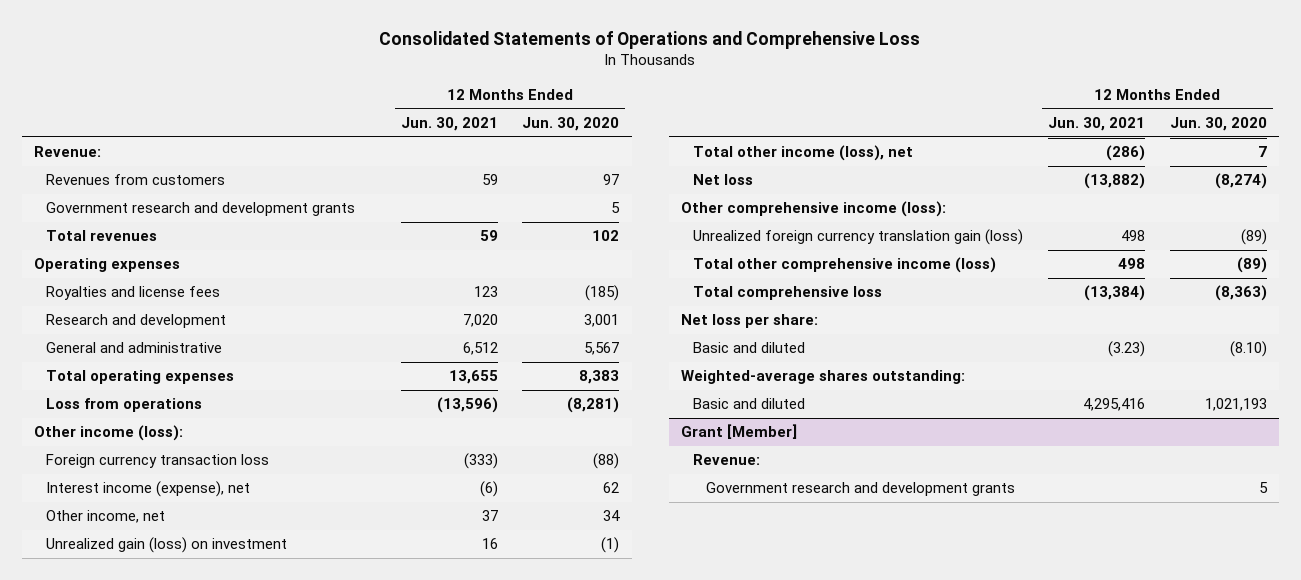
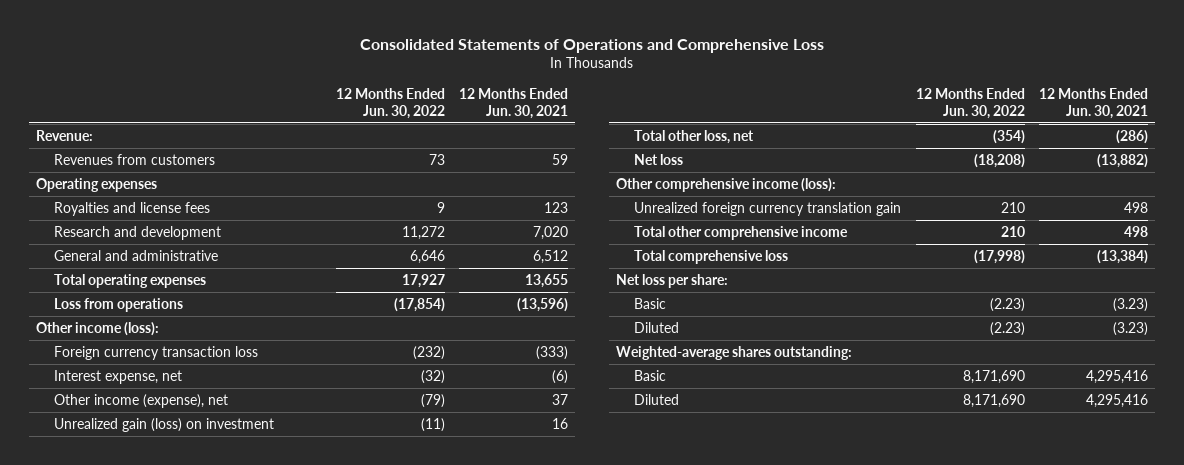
- | 12 Months Ended Jun. 30, 2021 | 12 Months Ended Jun. 30, 2020
+ | 12 Months Ended Jun. 30, 2022 | 12 Months Ended Jun. 30, 2021
- Government research and development grants | | 5
- Total revenues | 59 | 102
- Interest income (expense), net | (6) | 62
- Other income, net | 37 | 34
+ Interest expense, net | (32) | (6)
+ Other income (expense), net | (79) | 37
- Total other income (loss), net | (286) | 7
+ Total other loss, net | (354) | (286)
- Unrealized foreign currency translation gain (loss) | 498 | (89)
- Total other comprehensive income (loss) | 498 | (89)
+ Unrealized foreign currency translation gain | 210 | 498
+ Total other comprehensive income | 210 | 498
- Basic and diluted | (3.23) | (8.10)
+ Basic | (2.23) | (3.23)
+ Diluted | (2.23) | (3.23)
- Basic and diluted | 4,295,416 | 1,021,193
- Grant [Member]
- Revenue:
- Government research and development grants | | 5
+ Basic | 8,171,690 | 4,295,416
+ Diluted | 8,171,690 | 4,295,416

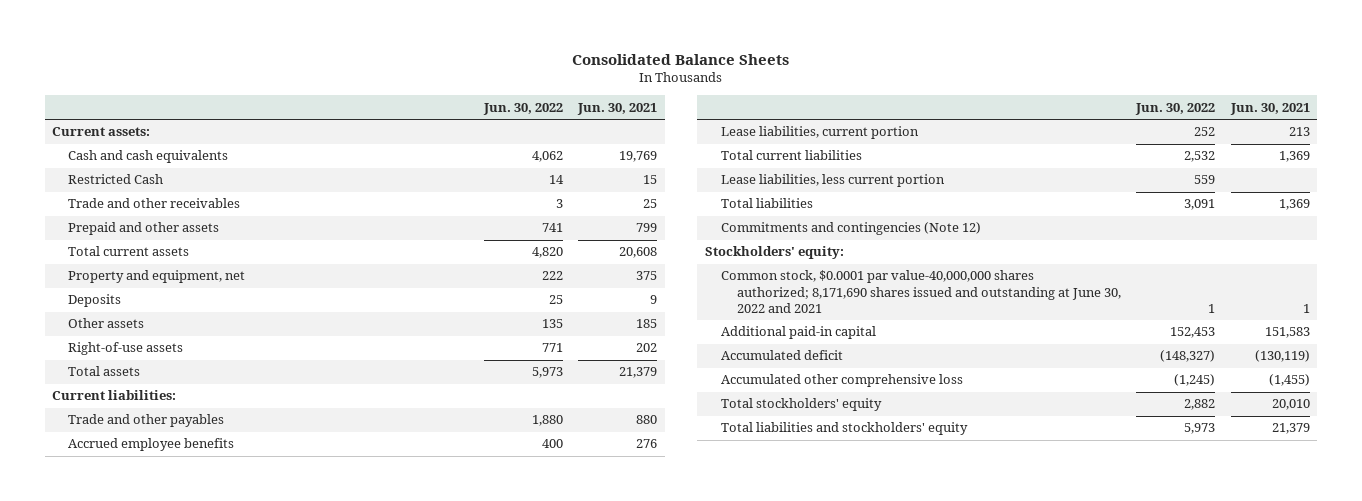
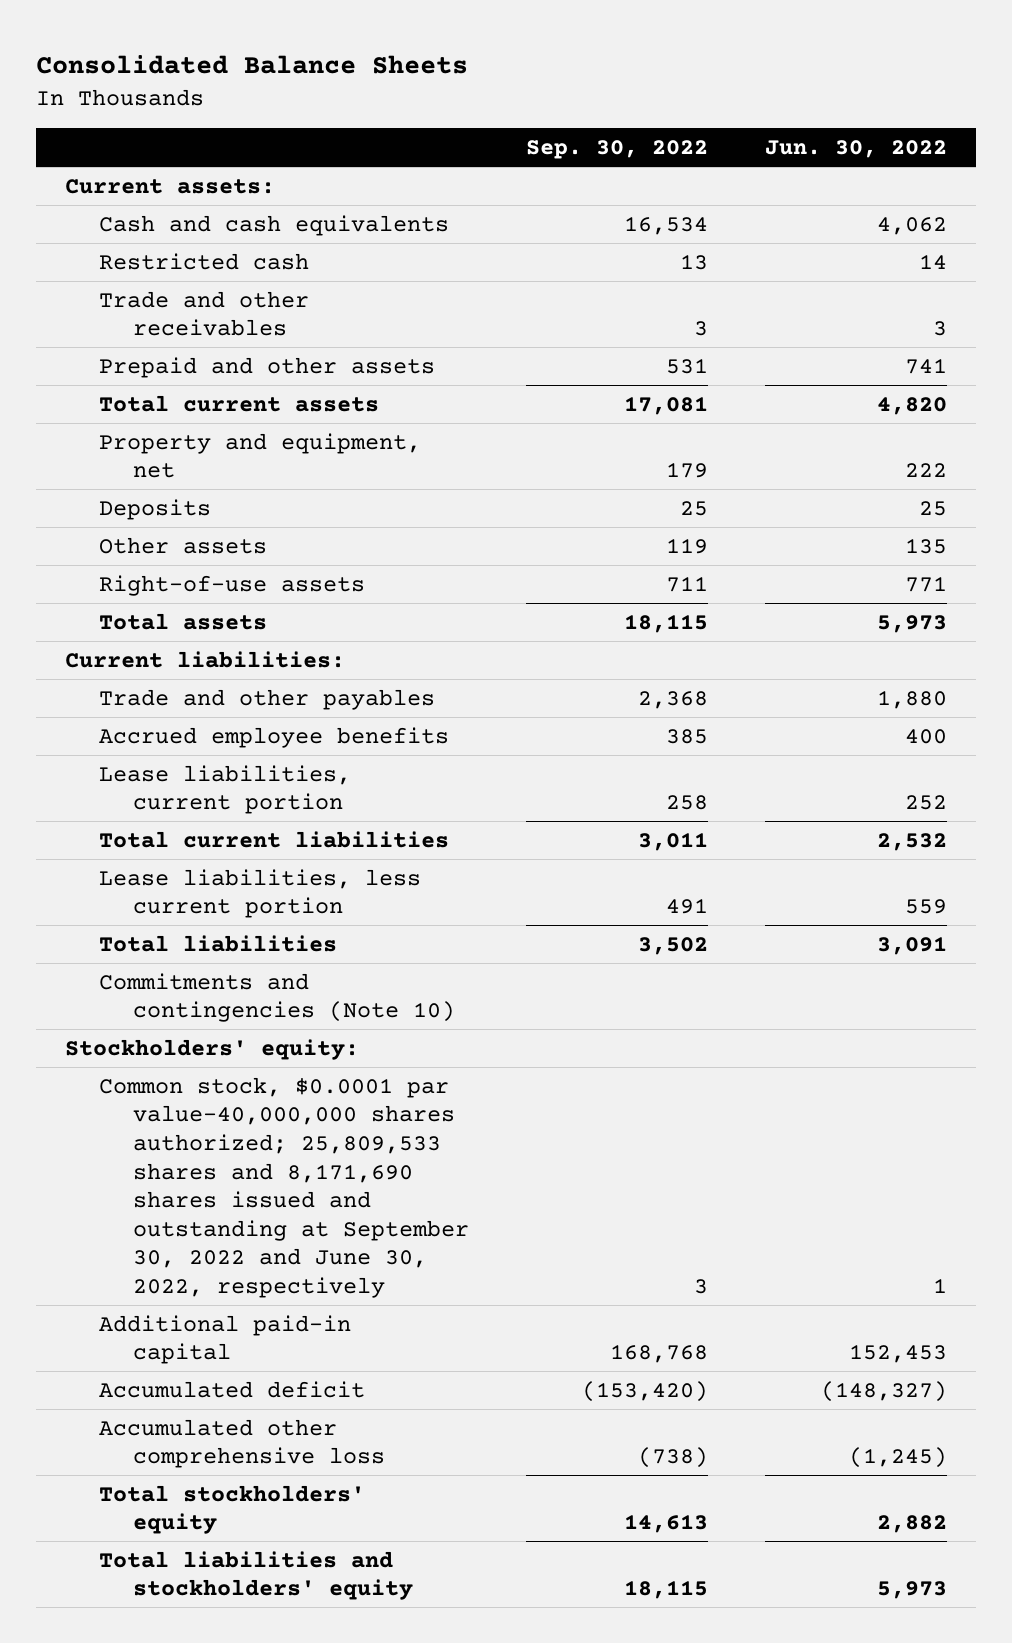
- | Jun. 30, 2022 | Jun. 30, 2021
+ | Sep. 30, 2022 | Jun. 30, 2022
- Restricted Cash | 14 | 15
+ Restricted cash | 13 | 14
- Commitments and contingencies (Note 12)
+ Commitments and contingencies (Note 10)
- Common stock, $0.0001 par value-40,000,000 shares authorized; 8,171,690 shares issued and outstanding at June 30, 2022 and 2021 | 1 | 1
+ Common stock, $0.0001 par value-40,000,000 shares authorized; 25,809,533 shares and 8,171,690 shares issued and outstanding at September 30, 2022 and June 30, 2022, respectively | 3 | 1

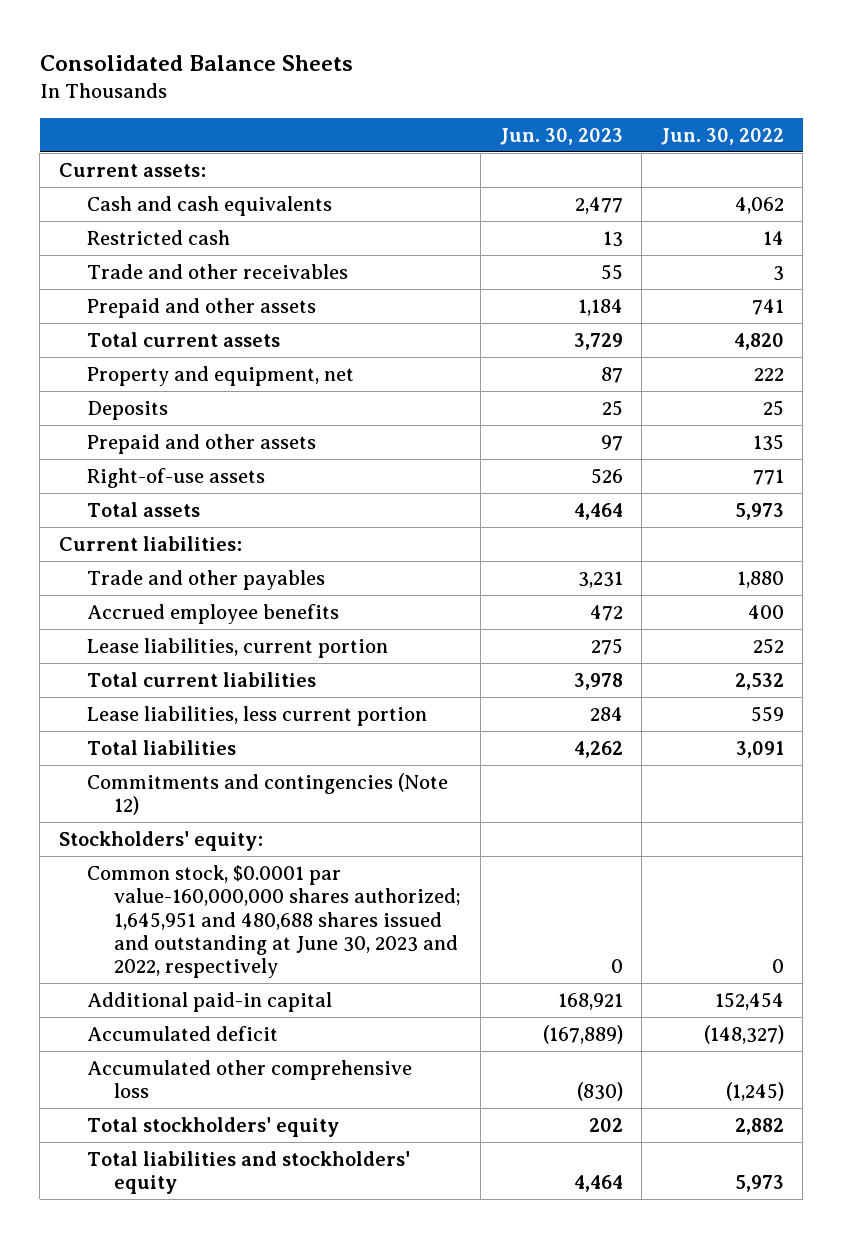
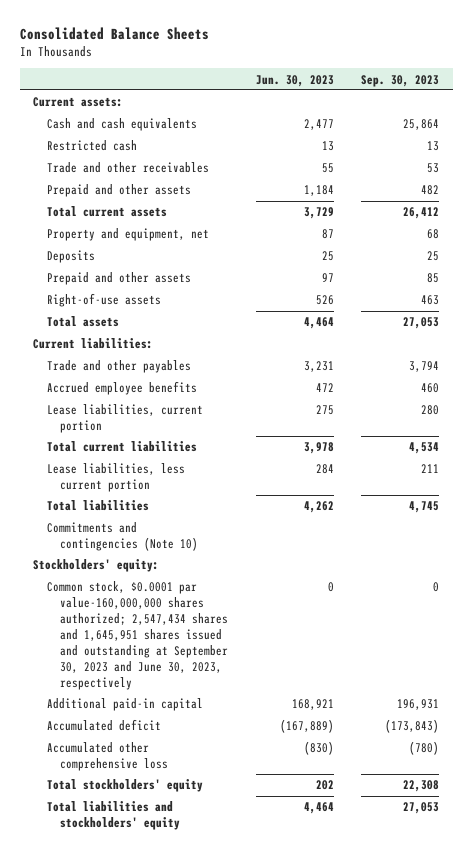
- | Jun. 30, 2023 | Jun. 30, 2022
+ | Jun. 30, 2023 | Sep. 30, 2023
- Commitments and contingencies (Note 12)
+ Commitments and contingencies (Note 10)
- Common stock, $0.0001 par value-160,000,000 shares authorized; 1,645,951 and 480,688 shares issued and outstanding at June 30, 2023 and 2022, respectively | 0 | 0
+ Common stock, $0.0001 par value-160,000,000 shares authorized; 2,547,434 shares and 1,645,951 shares issued and outstanding at September 30, 2023 and June 30, 2023, respectively | 0 | 0

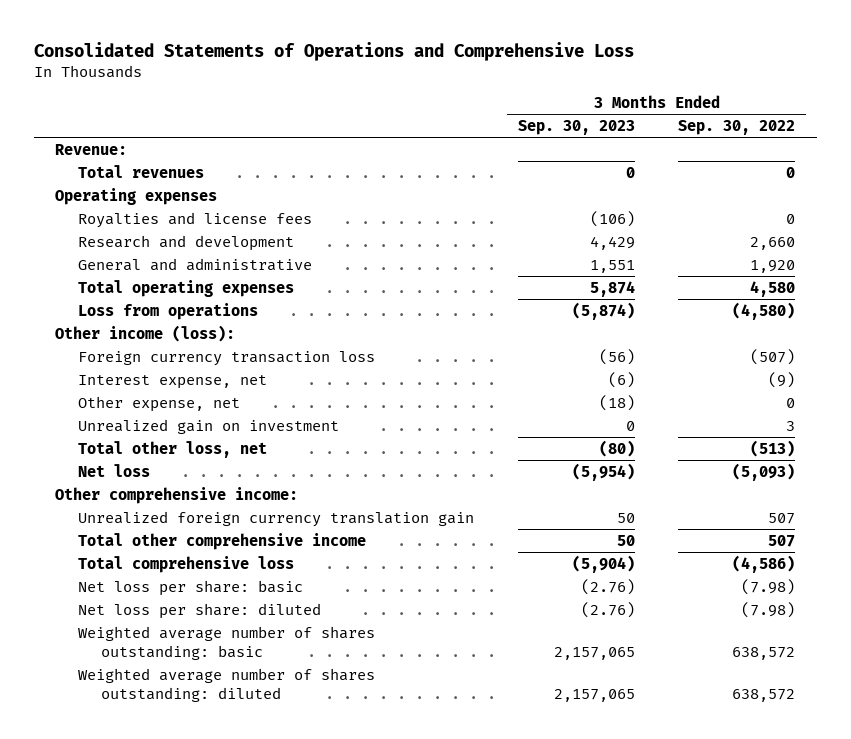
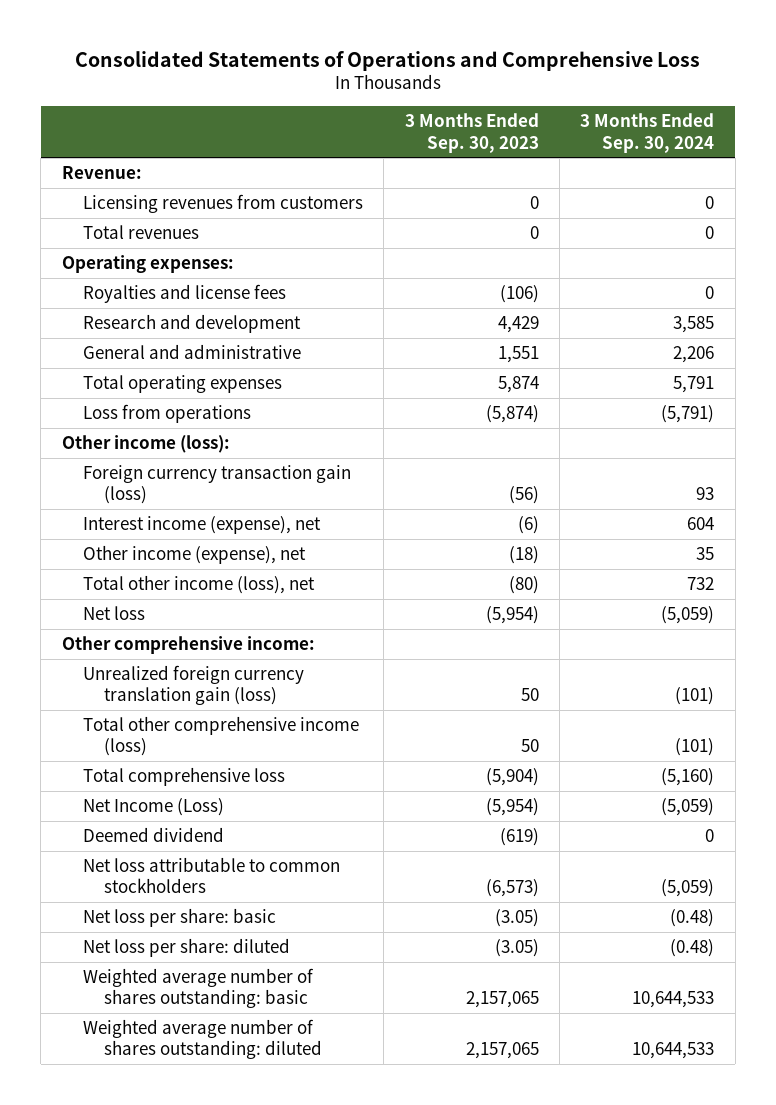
- | 3 Months Ended Sep. 30, 2023 | 3 Months Ended Sep. 30, 2022
+ | 3 Months Ended Sep. 30, 2023 | 3 Months Ended Sep. 30, 2024
+ Licensing revenues from customers | 0 | 0
- Operating expenses
+ Operating expenses:
- Foreign currency transaction loss | (56) | (507)
- Interest expense, net | (6) | (9)
- Other expense, net | (18) | 0
- Unrealized gain on investment | 0 | 3
- Total other loss, net | (80) | (513)
+ Foreign currency transaction gain (loss) | (56) | 93
+ Interest income (expense), net | (6) | 604
+ Other income (expense), net | (18) | 35
+ Total other income (loss), net | (80) | 732
- Unrealized foreign currency translation gain | 50 | 507
- Total other comprehensive income | 50 | 507
+ Unrealized foreign currency translation gain (loss) | 50 | (101)
+ Total other comprehensive income (loss) | 50 | (101)
- Net loss per share: basic | (2.76) | (7.98)
- Net loss per share: diluted | (2.76) | (7.98)
+ Net Income (Loss) | (5,954) | (5,059)
+ Deemed dividend | (619) | 0
+ Net loss attributable to common stockholders | (6,573) | (5,059)
+ Net loss per share: basic | (3.05) | (0.48)
+ Net loss per share: diluted | (3.05) | (0.48)

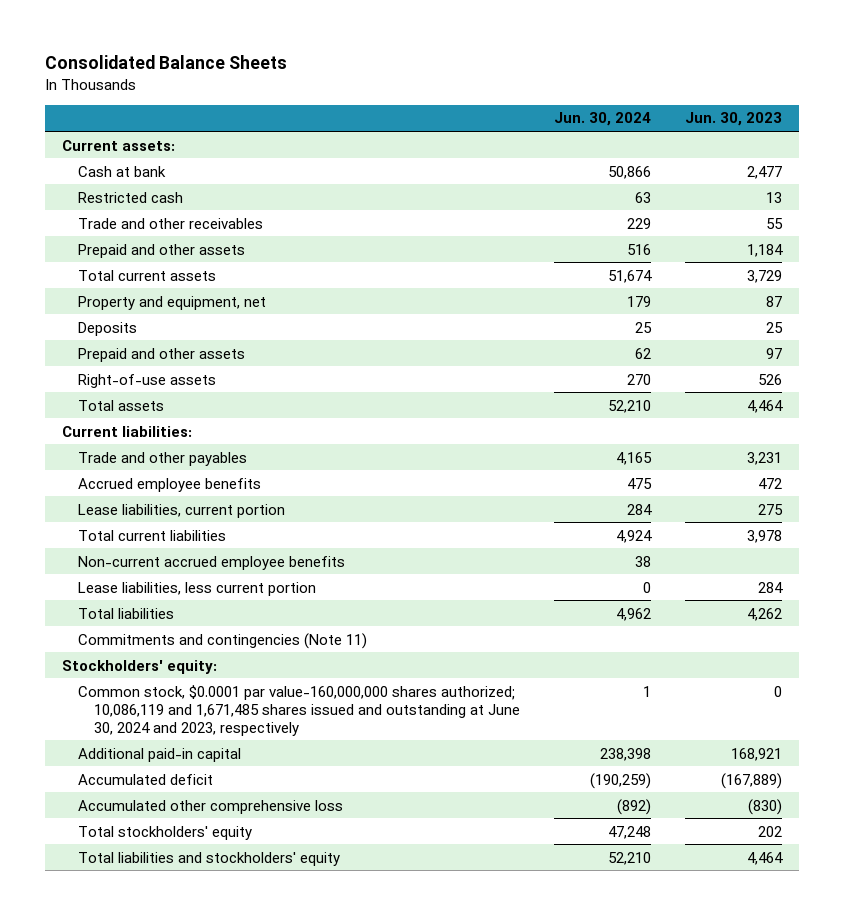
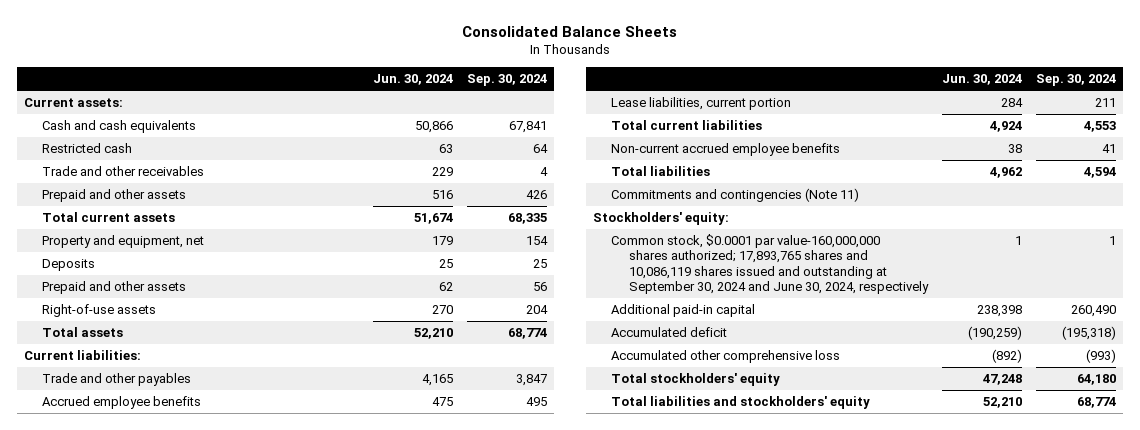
- | Jun. 30, 2024 | Jun. 30, 2023
+ | Jun. 30, 2024 | Sep. 30, 2024
- Cash at bank | 50,866 | 2,477
+ Cash and cash equivalents | 50,866 | 67,841
- Lease liabilities, less current portion | 0 | 284
- Common stock, $0.0001 par value-160,000,000 shares authorized; 10,086,119 and 1,671,485 shares issued and outstanding at June 30, 2024 and 2023, respectively | 1 | 0
+ Common stock, $0.0001 par value-160,000,000 shares authorized; 17,893,765 shares and 10,086,119 shares issued and outstanding at September 30, 2024 and June 30, 2024, respectively | 1 | 1

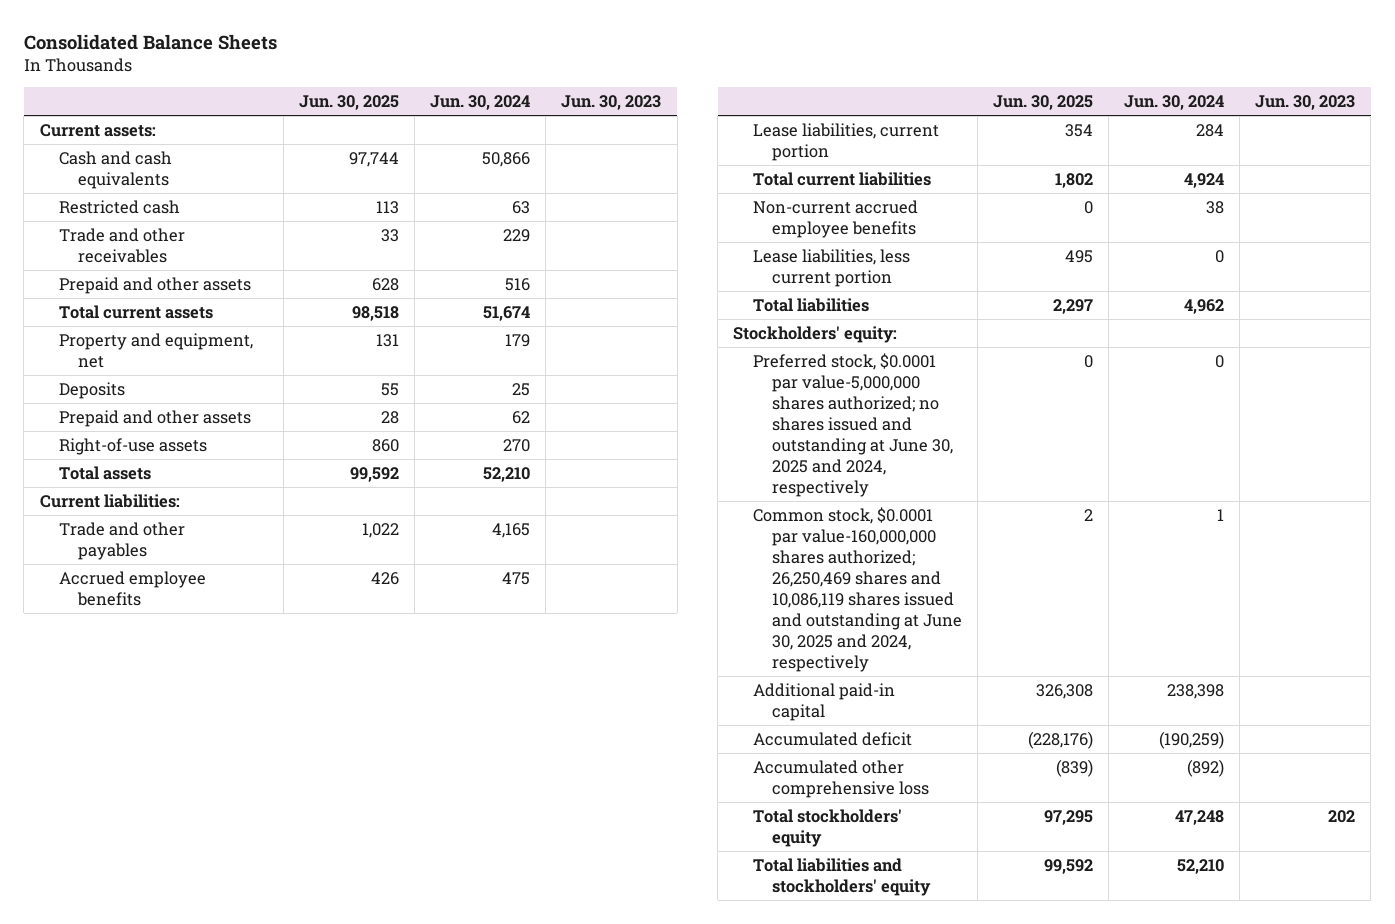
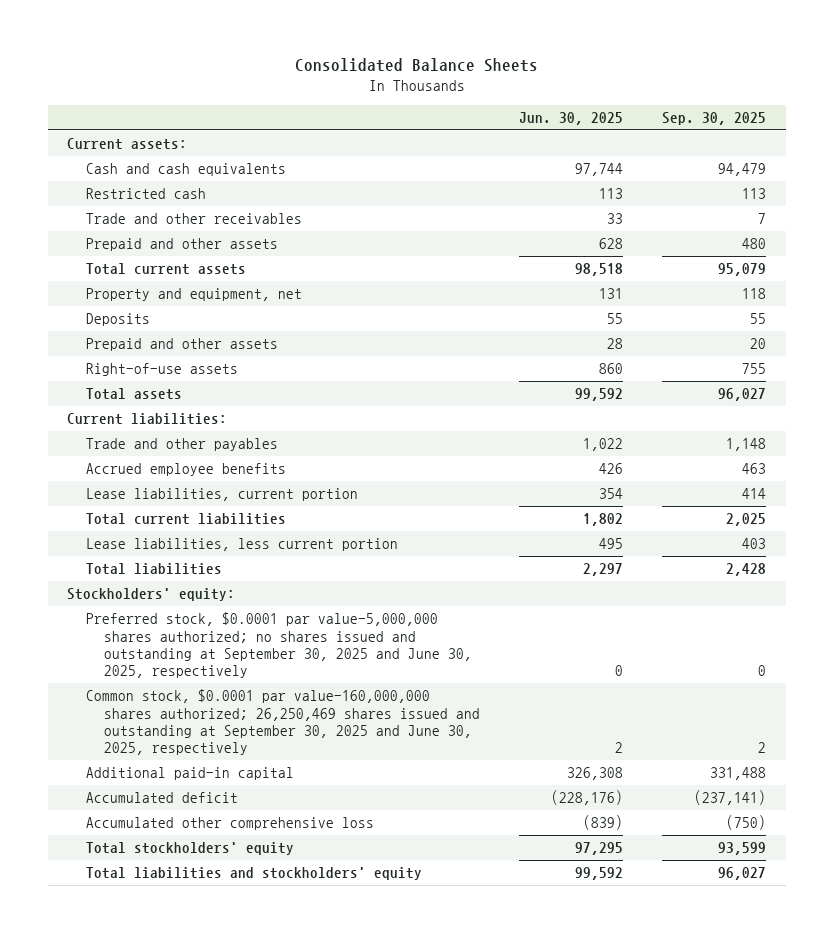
- | Jun. 30, 2025 | Jun. 30, 2024 | Jun. 30, 2023
+ | Jun. 30, 2025 | Sep. 30, 2025
- Non-current accrued employee benefits | 0 | 38 |
- Preferred stock, $0.0001 par value-5,000,000 shares authorized; no shares issued and outstanding at June 30, 2025 and 2024, respectively | 0 | 0 |
- Common stock, $0.0001 par value-160,000,000 shares authorized; 26,250,469 shares and 10,086,119 shares issued and outstanding at June 30, 2025 and 2024, respectively | 2 | 1 |
+ Preferred stock, $0.0001 par value-5,000,000 shares authorized; no shares issued and outstanding at September 30, 2025 and June 30, 2025, respectively | 0 | 0
+ Common stock, $0.0001 par value-160,000,000 shares authorized; 26,250,469 shares issued and outstanding at September 30, 2025 and June 30, 2025, respectively | 2 | 2

